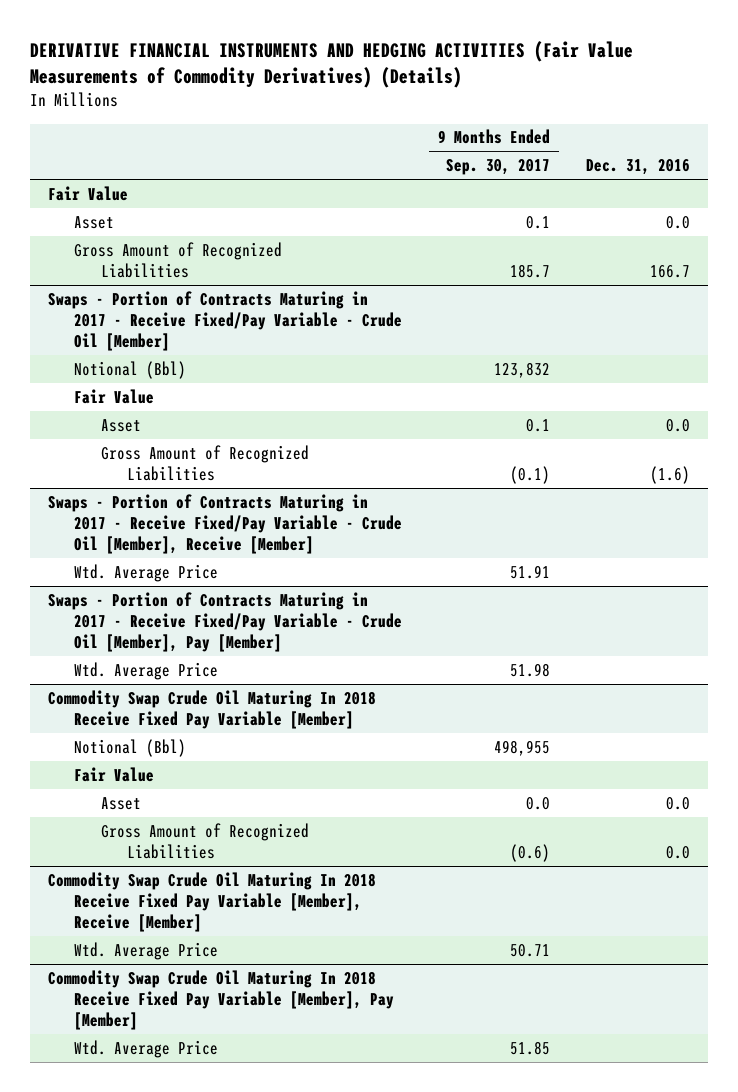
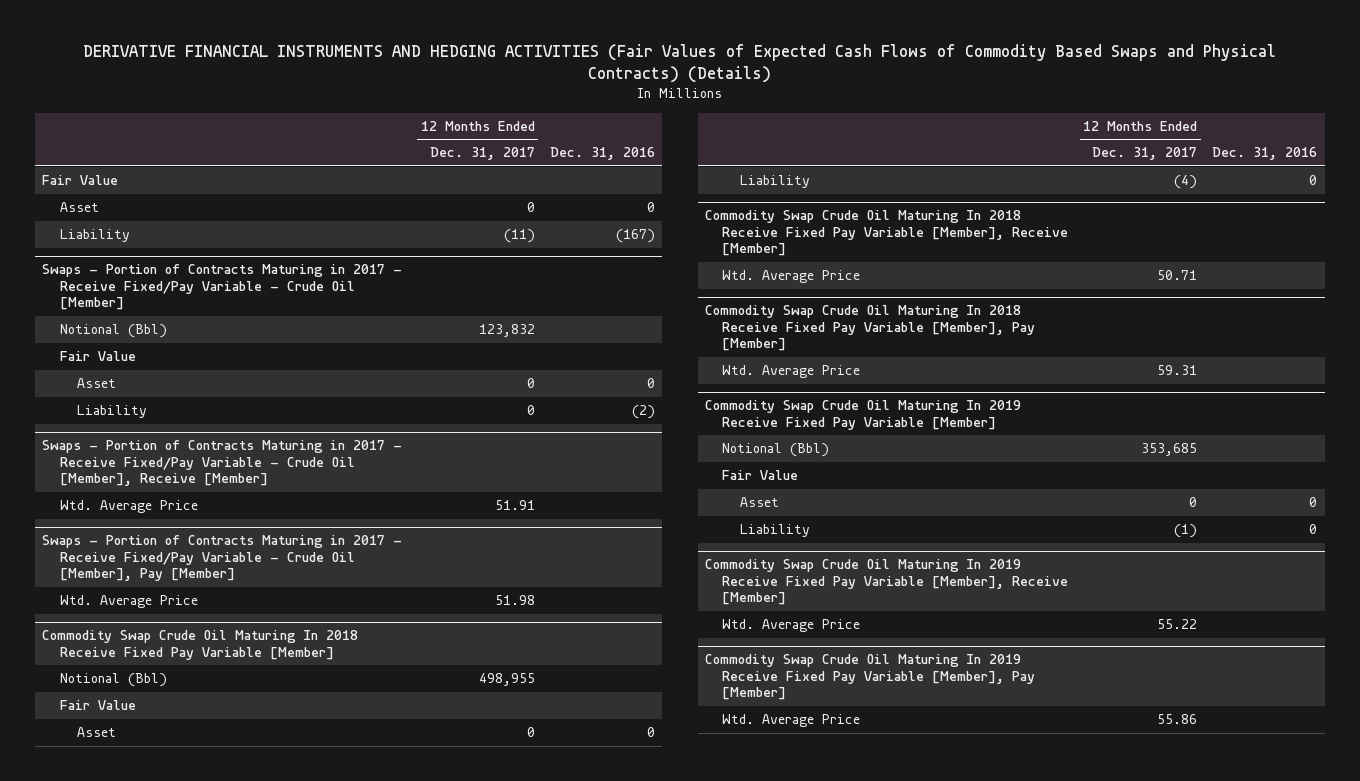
- DERIVATIVE FINANCIAL INSTRUMENTS AND HEDGING ACTIVITIES (Fair Value Measurements of Commodity Derivatives) (Details)
+ DERIVATIVE FINANCIAL INSTRUMENTS AND HEDGING ACTIVITIES (Fair Values of Expected Cash Flows of Commodity Based Swaps and Physical Contracts) (Details)
- | 9 Months Ended Sep. 30, 2017 | Dec. 31, 2016
+ | 12 Months Ended Dec. 31, 2017 | Dec. 31, 2016
- Asset | 0.1 | 0.0
- Gross Amount of Recognized Liabilities | 185.7 | 166.7
+ Asset | 0 | 0
+ Liability | (11) | (167)
@ Swaps - Portion of Contracts Maturing in 2017 - Receive Fixed/Pay Variable - Crude Oil [Member]
- Asset | 0.1 | 0.0
- Gross Amount of Recognized Liabilities | (0.1) | (1.6)
+ Asset | 0 | 0
+ Liability | 0 | (2)
@ Commodity Swap Crude Oil Maturing In 2018 Receive Fixed Pay Variable [Member]
- Asset | 0.0 | 0.0
- Gross Amount of Recognized Liabilities | (0.6) | 0.0
+ Asset | 0 | 0
+ Liability | (4) | 0
+ Commodity Swap Crude Oil Maturing In 2019 Receive Fixed Pay Variable [Member]
+ Notional (Bbl) | 353,685 |
+ Fair Value
+ Asset | 0 | 0
+ Liability | (1) | 0
+ Commodity Swap Crude Oil Maturing In 2019 Receive Fixed Pay Variable [Member], Receive [Member]
+ Wtd. Average Price | 55.22 |
+ Commodity Swap Crude Oil Maturing In 2019 Receive Fixed Pay Variable [Member], Pay [Member]
+ Wtd. Average Price | 55.86 |

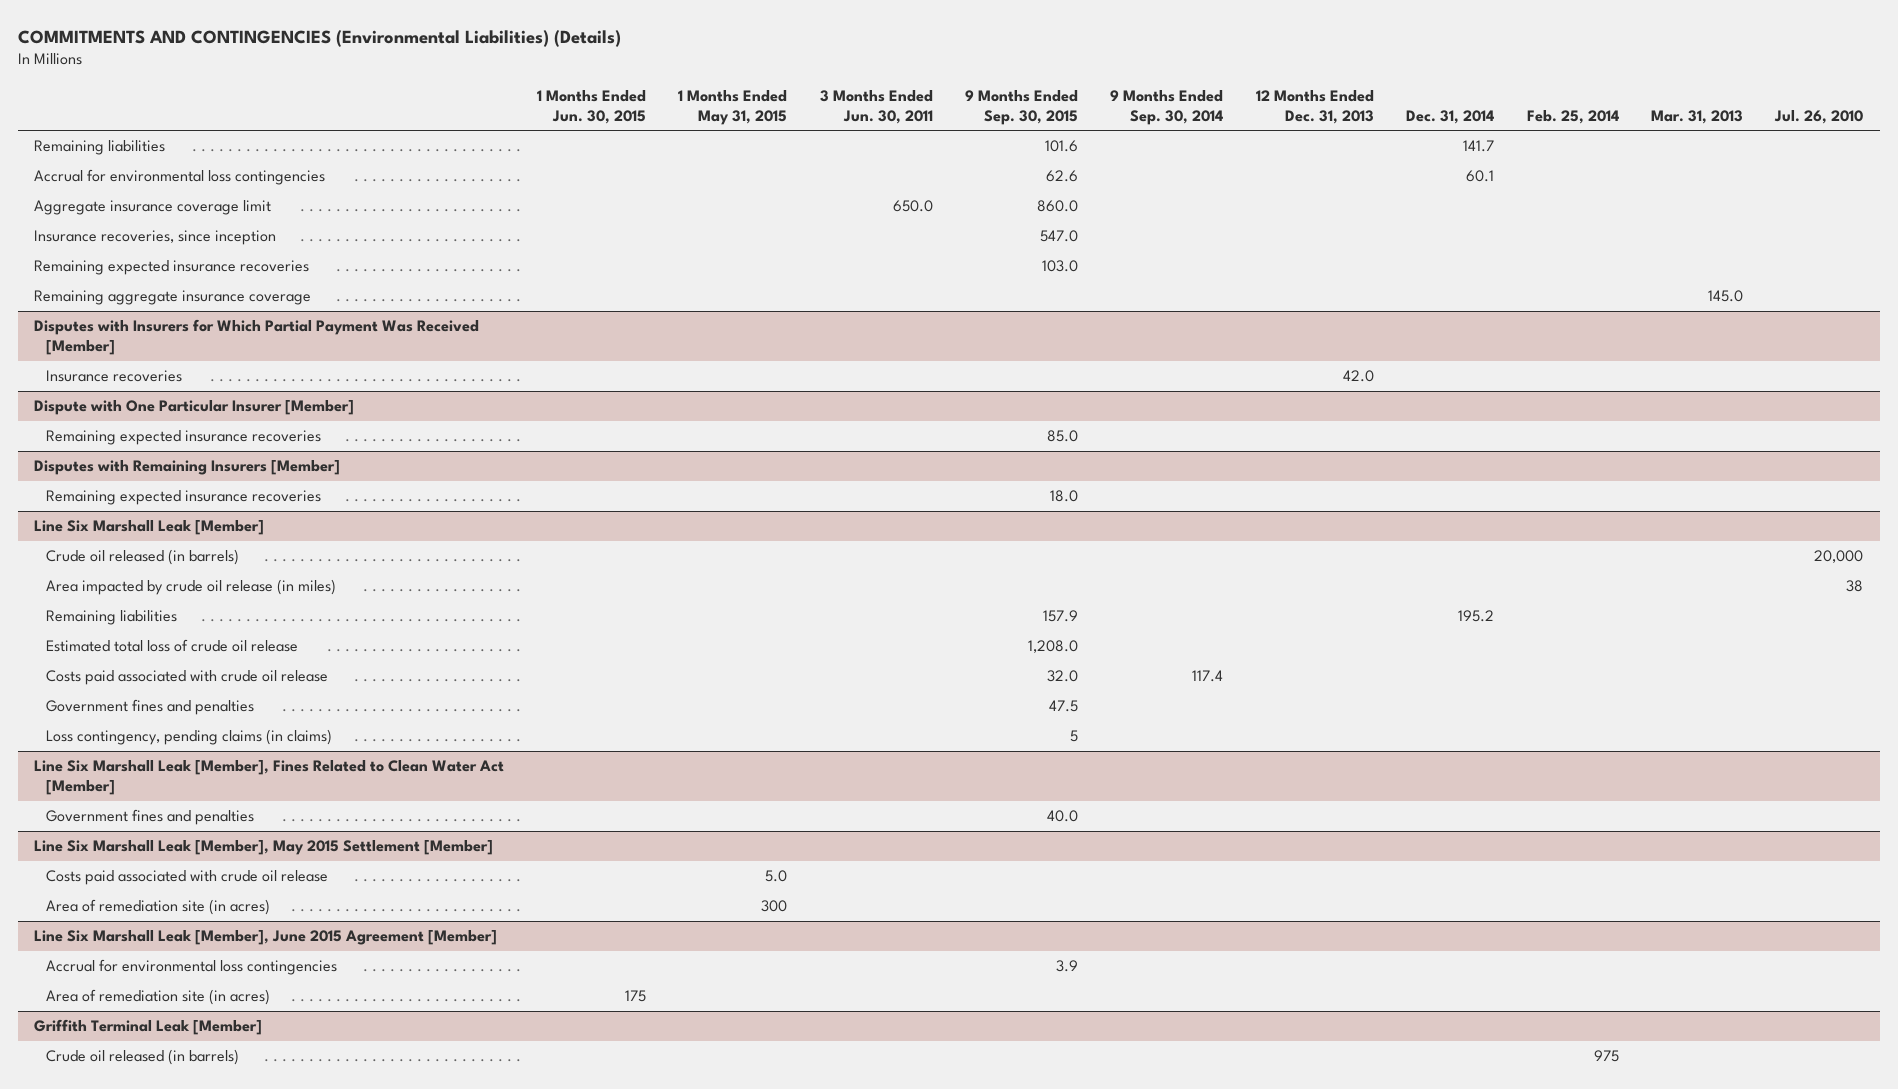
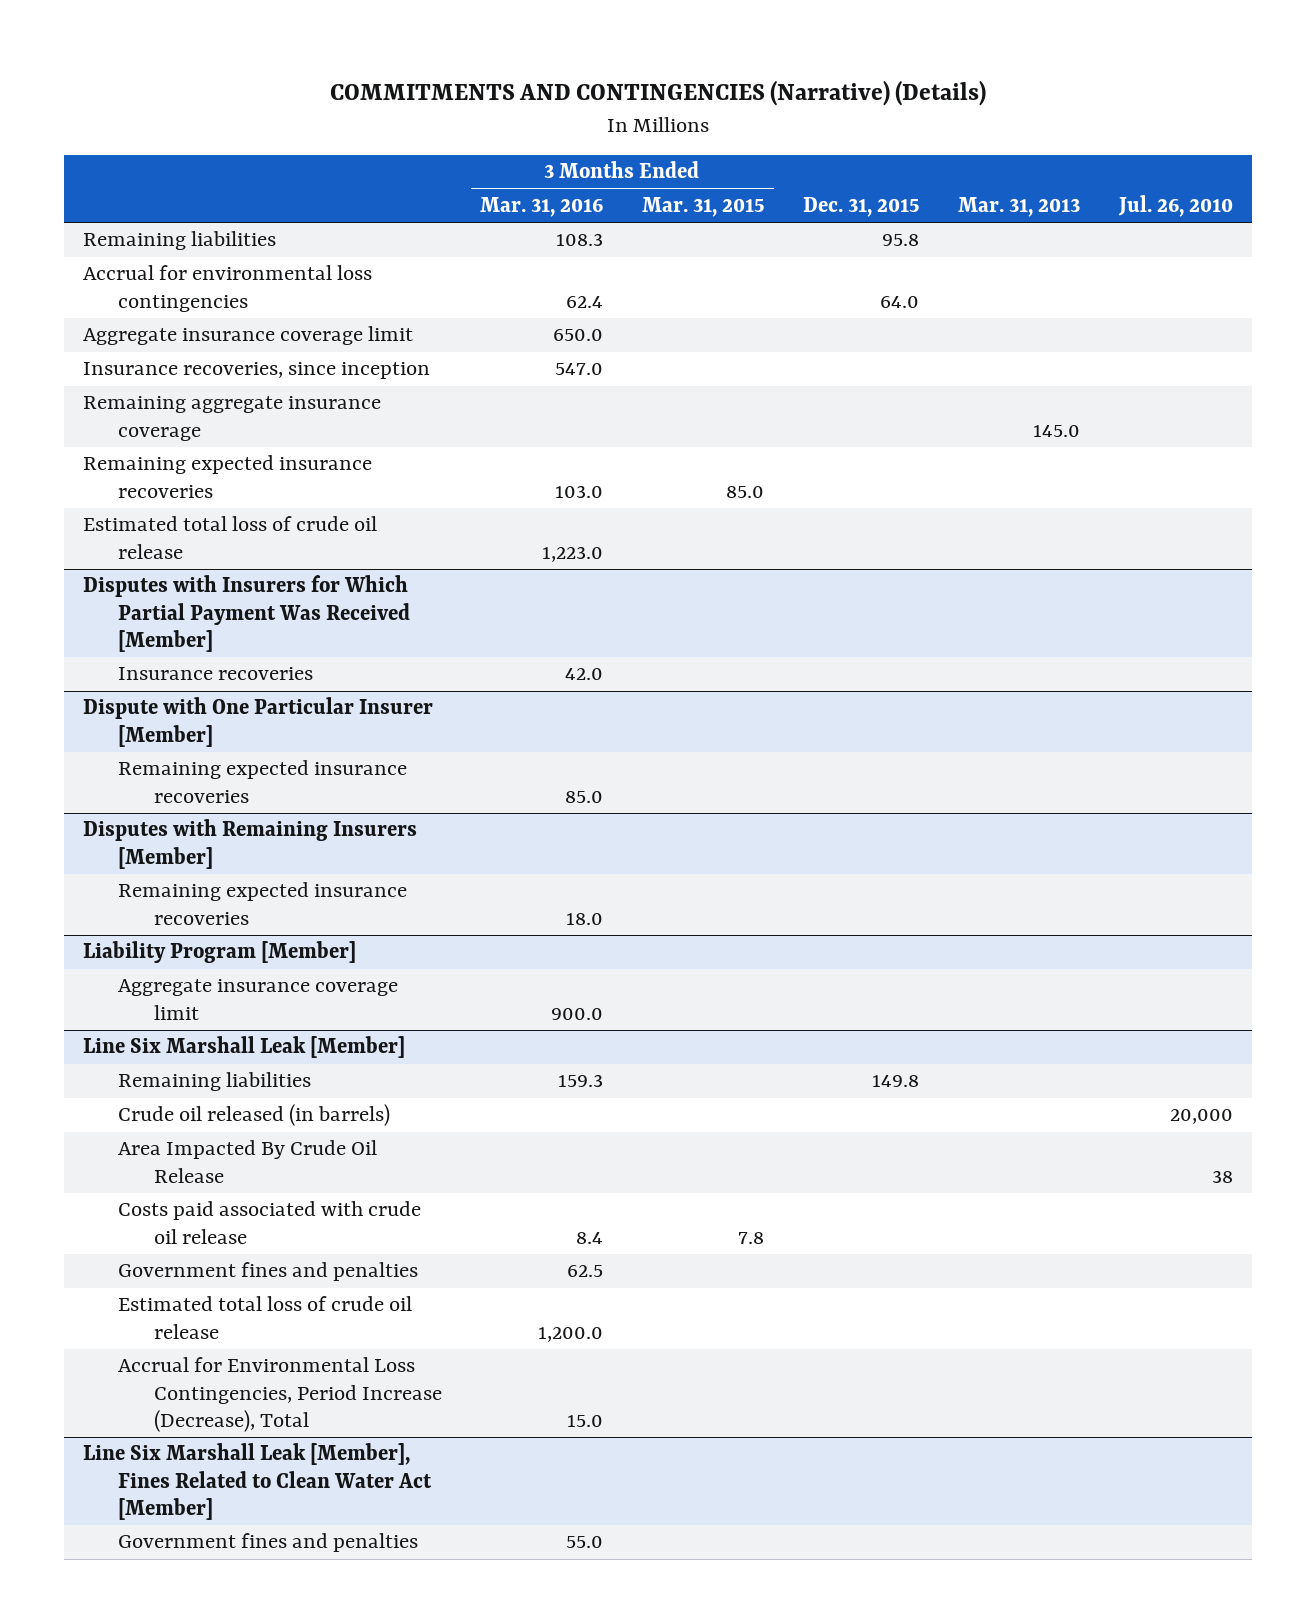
- COMMITMENTS AND CONTINGENCIES (Environmental Liabilities) (Details)
+ COMMITMENTS AND CONTINGENCIES (Narrative) (Details)
- | 1 Months Ended Jun. 30, 2015 | 1 Months Ended May 31, 2015 | 3 Months Ended Jun. 30, 2011 | 9 Months Ended Sep. 30, 2015 | 9 Months Ended Sep. 30, 2014 | 12 Months Ended Dec. 31, 2013 | Dec. 31, 2014 | Feb. 25, 2014 | Mar. 31, 2013 | Jul. 26, 2010
+ | 3 Months Ended Mar. 31, 2016 | 3 Months Ended Mar. 31, 2015 | Dec. 31, 2015 | Mar. 31, 2013 | Jul. 26, 2010
moved down: Remaining expected insurance recoveries | 103.0 | 85.0 | | |
+ Estimated total loss of crude oil release | 1,223.0 | | | |
+ Liability Program [Member]
+ Aggregate insurance coverage limit | 900.0 | | | |
@ Line Six Marshall Leak [Member]
- Area impacted by crude oil release (in miles) | | | | | | | | | | 38
moved down: Crude oil released (in barrels) | | | | | 20,000
+ Area Impacted By Crude Oil Release | | | | | 38
- Loss contingency, pending claims (in claims) | | | | 5 | | | | | |
moved down: Estimated total loss of crude oil release | 1,200.0 | | | |
+ Accrual for Environmental Loss Contingencies, Period Increase (Decrease), Total | 15.0 | | | |
- Line Six Marshall Leak [Member], May 2015 Settlement [Member]
- Costs paid associated with crude oil release | | 5.0 | | | | | | | |
- Area of remediation site (in acres) | | 300 | | | | | | | |
- Line Six Marshall Leak [Member], June 2015 Agreement [Member]
- Accrual for environmental loss contingencies | | | | 3.9 | | | | | |
- Area of remediation site (in acres) | 175 | | | | | | | | |
- Griffith Terminal Leak [Member]
- Crude oil released (in barrels) | | | | | | | | 975 | |

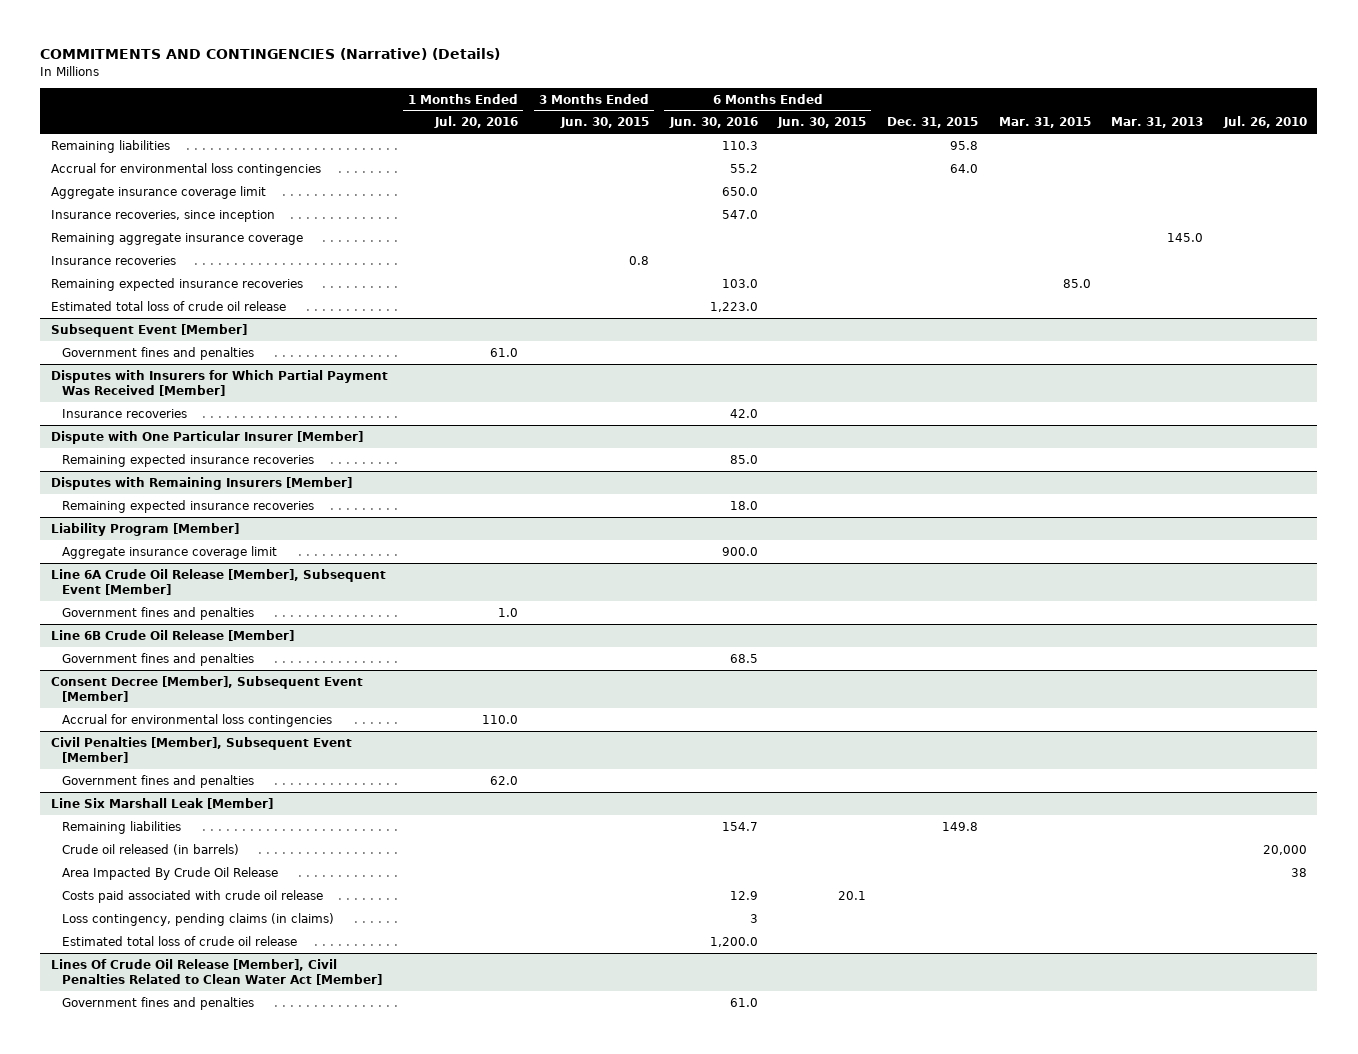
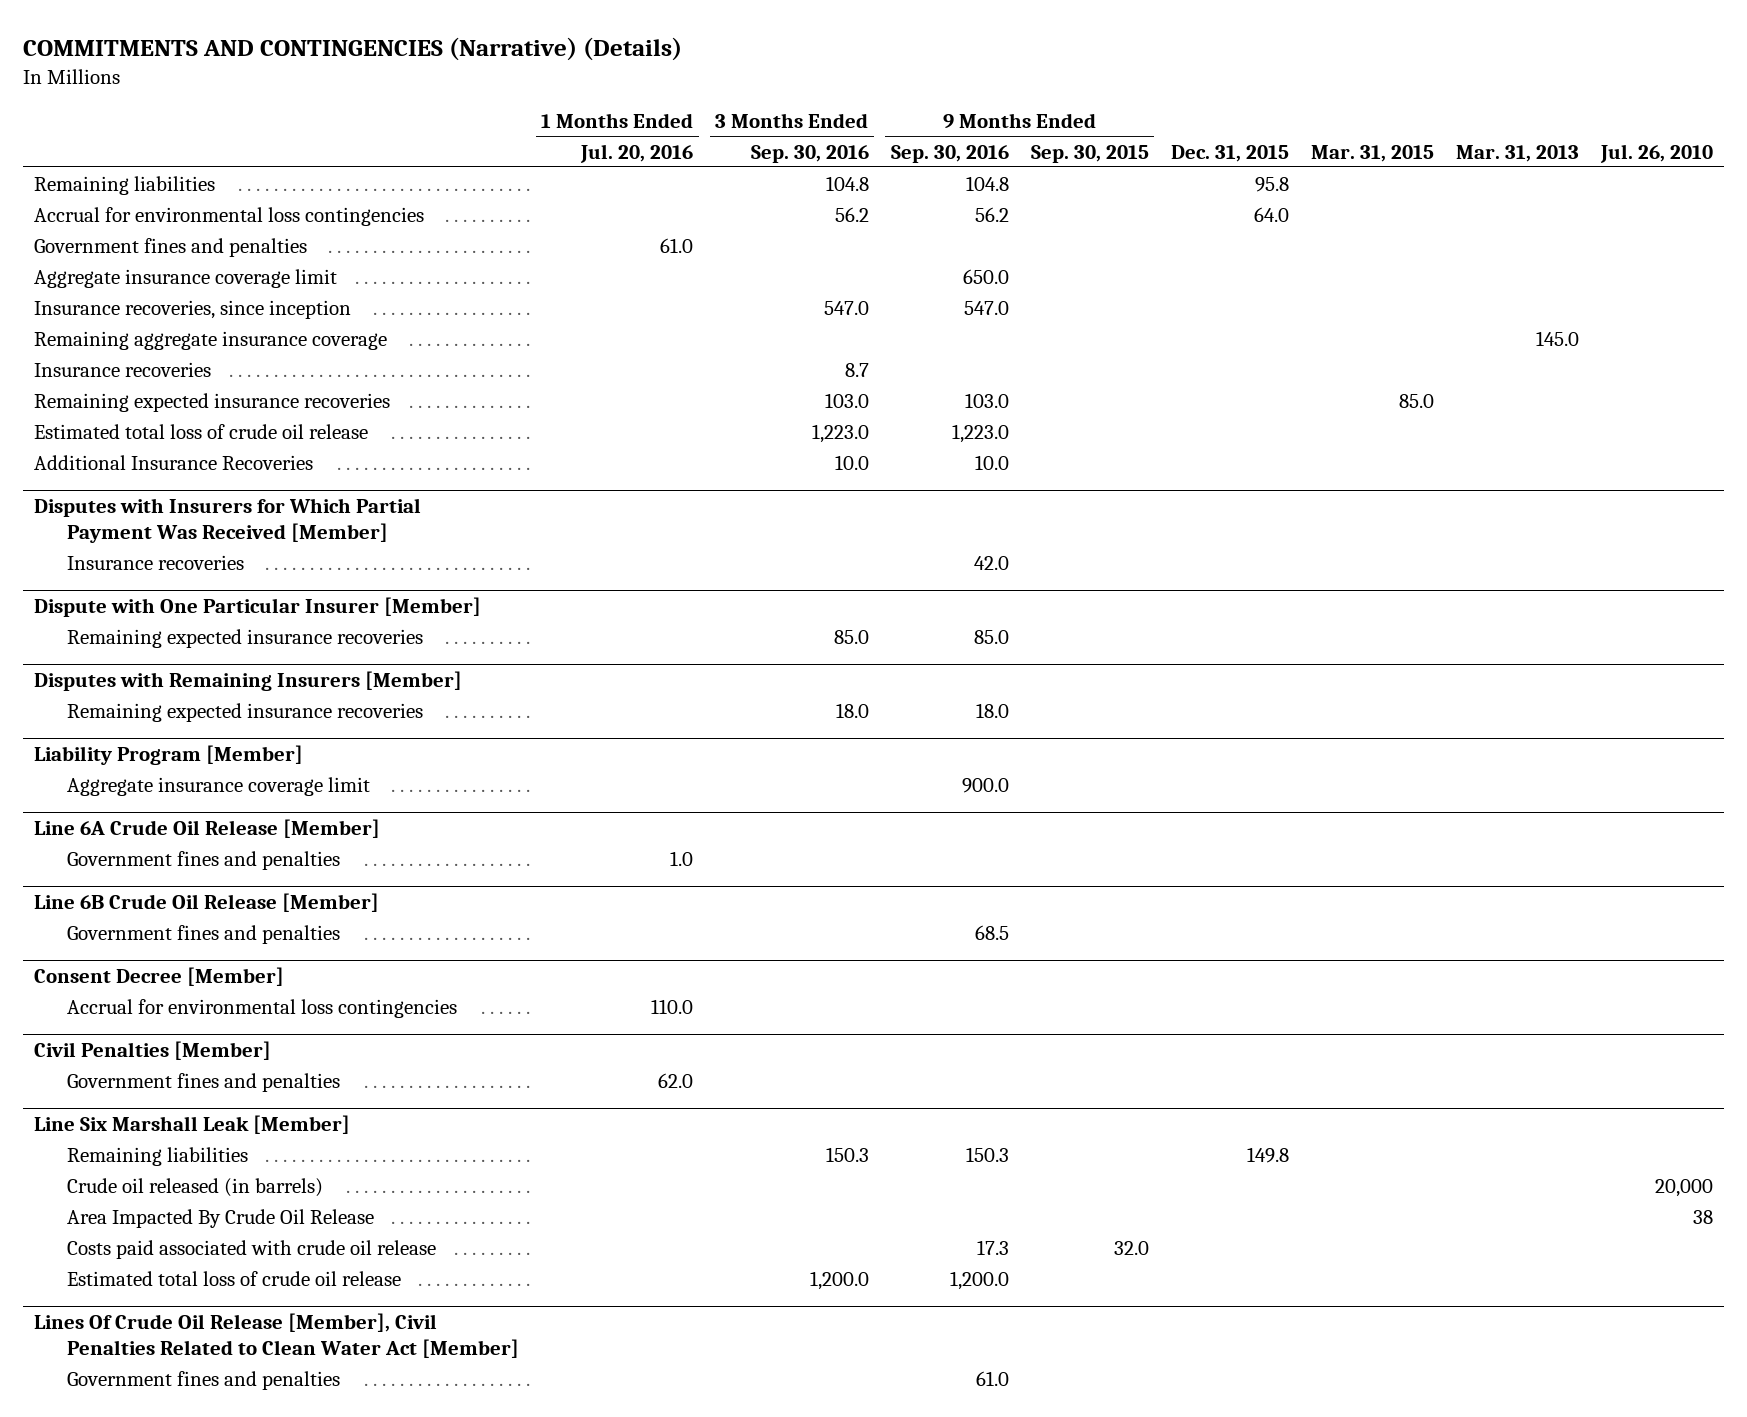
- | 1 Months Ended Jul. 20, 2016 | 3 Months Ended Jun. 30, 2015 | 6 Months Ended Jun. 30, 2016 | 6 Months Ended Jun. 30, 2015 | Dec. 31, 2015 | Mar. 31, 2015 | Mar. 31, 2013 | Jul. 26, 2010
+ | 1 Months Ended Jul. 20, 2016 | 3 Months Ended Sep. 30, 2016 | 9 Months Ended Sep. 30, 2016 | 9 Months Ended Sep. 30, 2015 | Dec. 31, 2015 | Mar. 31, 2015 | Mar. 31, 2013 | Jul. 26, 2010
+ Government fines and penalties | 61.0 | | | | | | |
- Subsequent Event [Member]
- Government fines and penalties | 61.0 | | | | | | |
+ Additional Insurance Recoveries | | 10.0 | 10.0 | | | | |
- Line 6A Crude Oil Release [Member], Subsequent Event [Member]
+ Line 6A Crude Oil Release [Member]
- Consent Decree [Member], Subsequent Event [Member]
+ Consent Decree [Member]
- Civil Penalties [Member], Subsequent Event [Member]
+ Civil Penalties [Member]
@ Line Six Marshall Leak [Member]
- Loss contingency, pending claims (in claims) | | | 3 | | | | |

